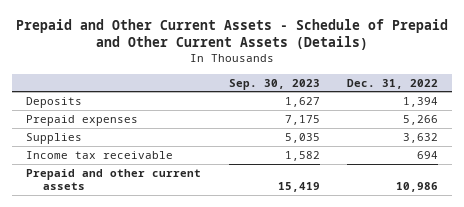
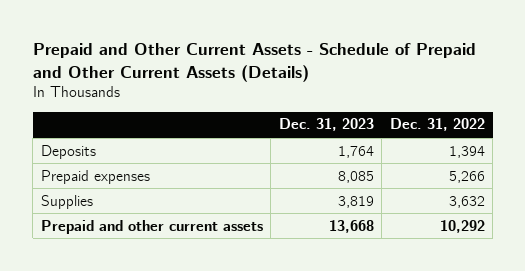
- | Sep. 30, 2023 | Dec. 31, 2022
+ | Dec. 31, 2023 | Dec. 31, 2022
- Income tax receivable | 1,582 | 694
- Prepaid and other current assets | 15,419 | 10,986
+ Prepaid and other current assets | 13,668 | 10,292

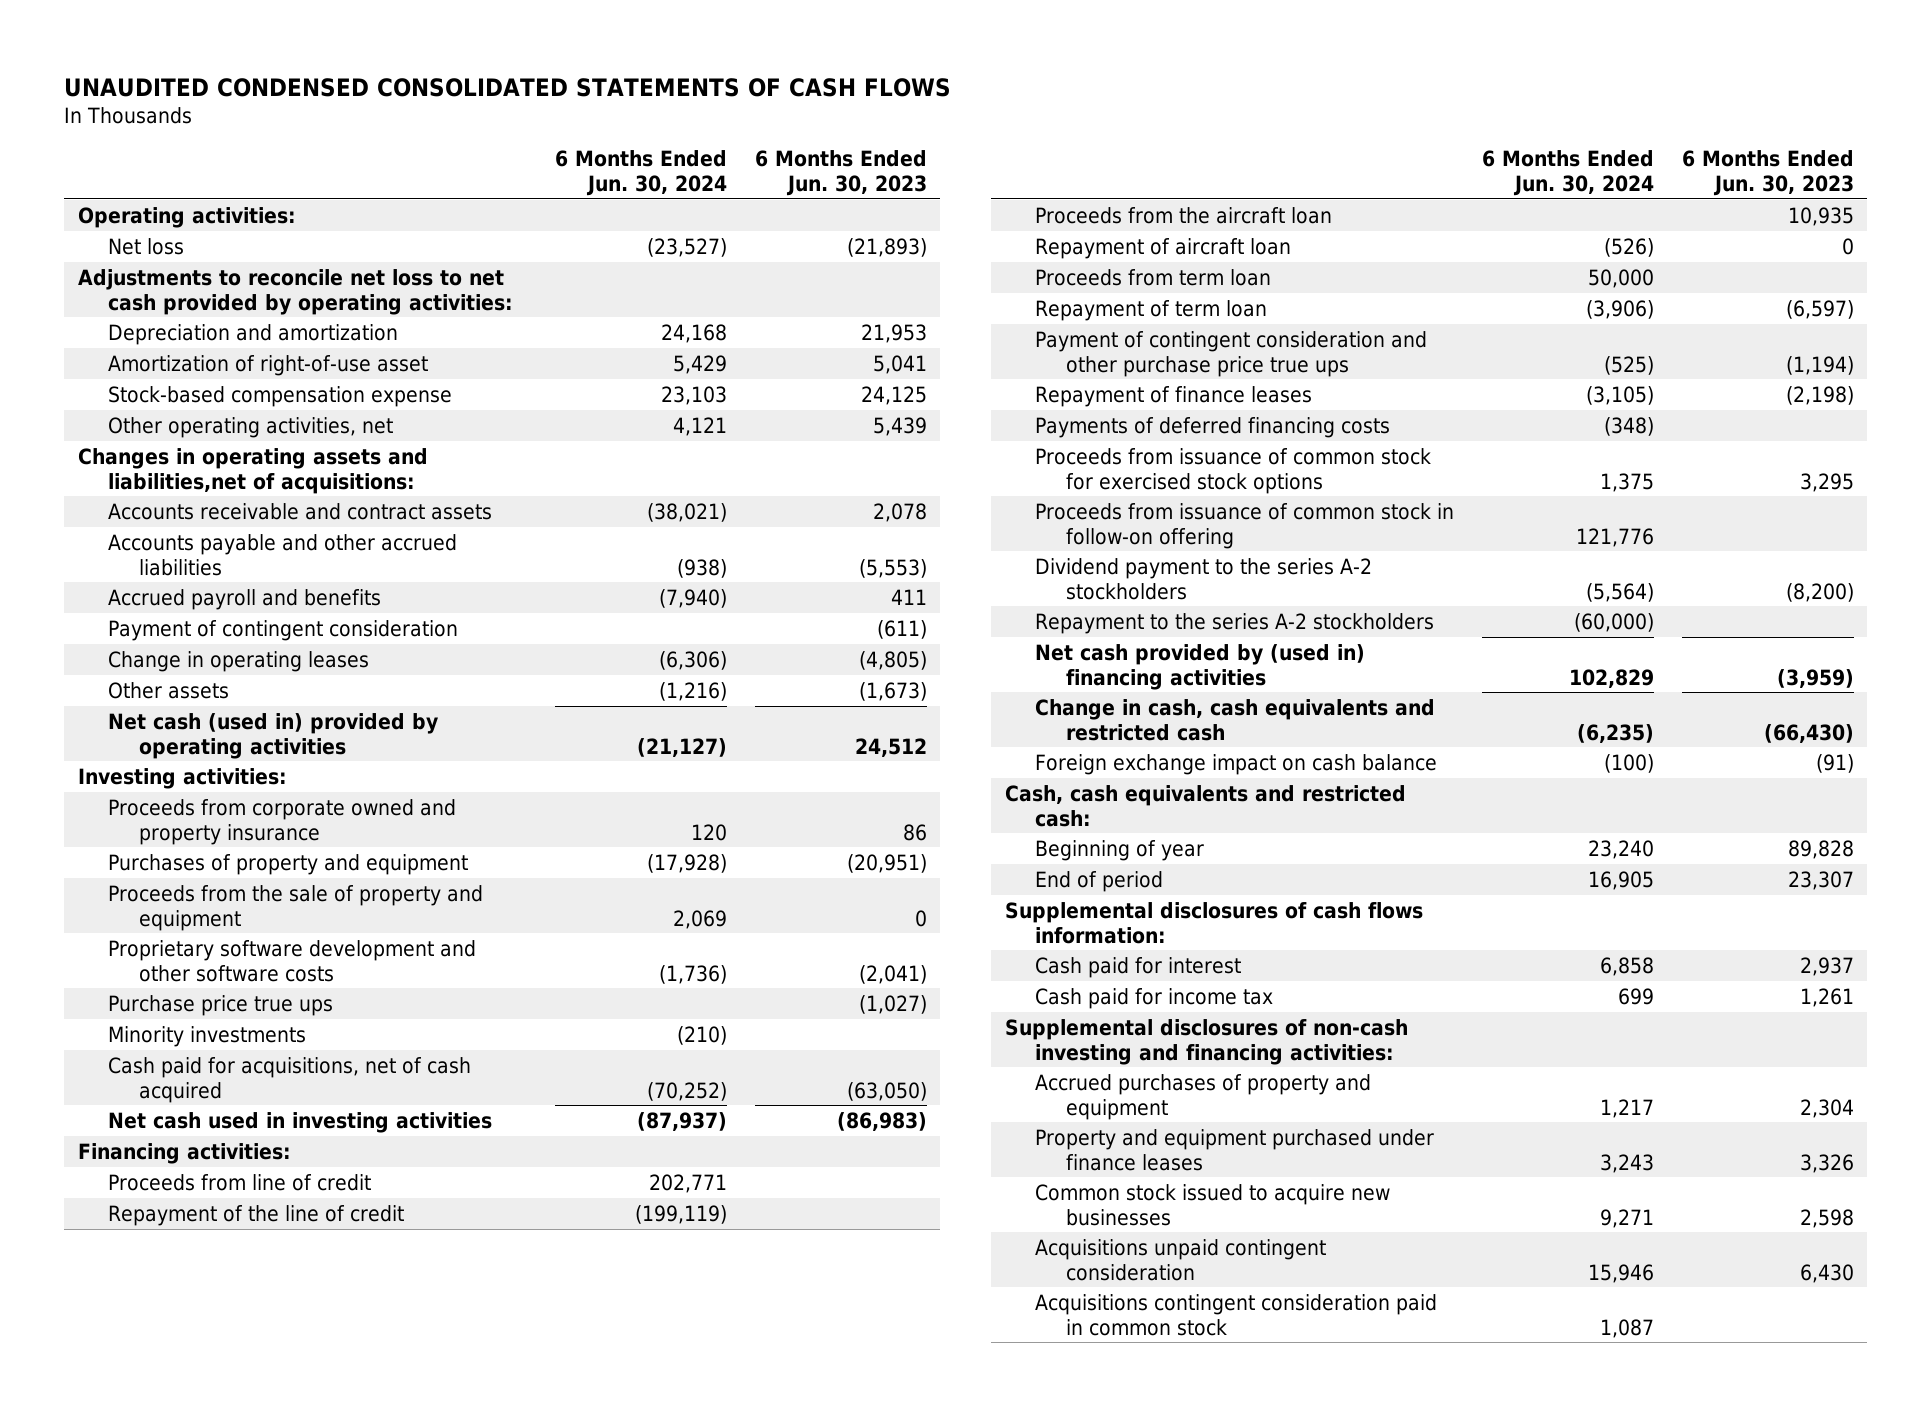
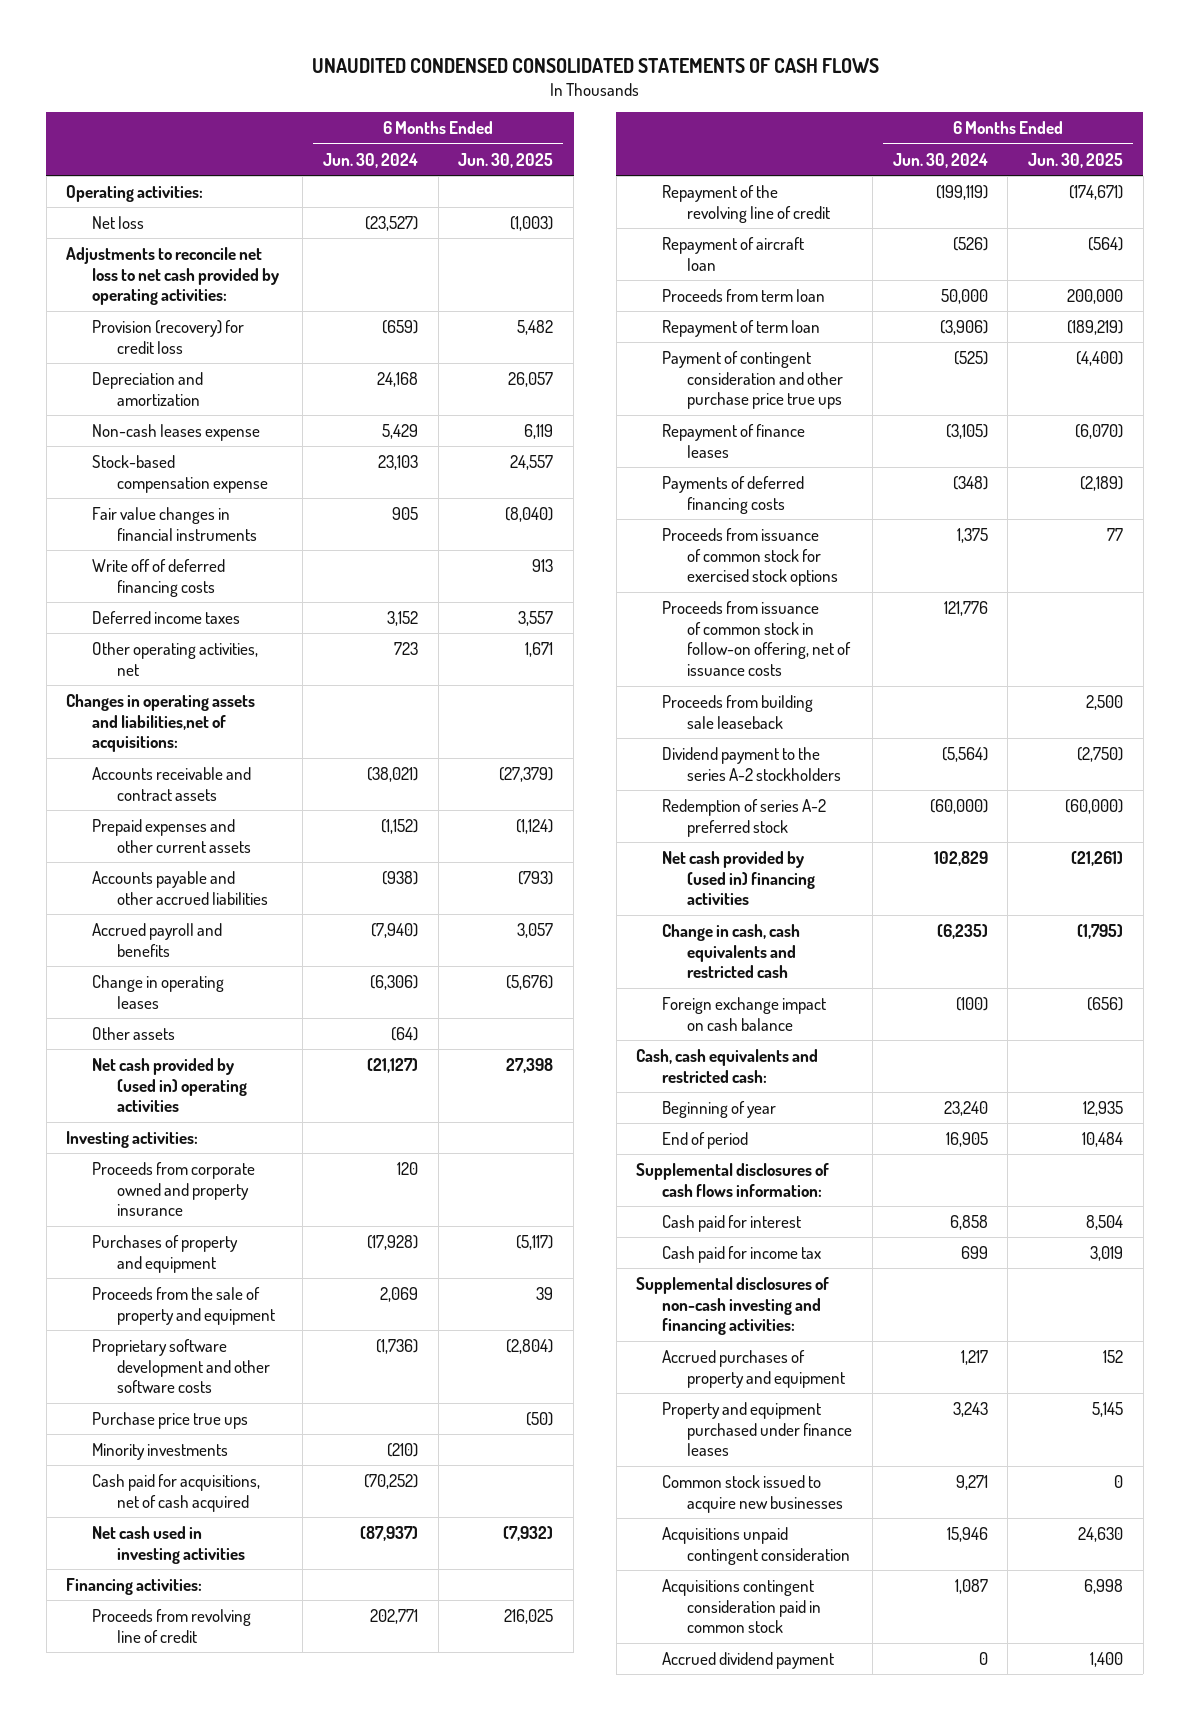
- | 6 Months Ended Jun. 30, 2024 | 6 Months Ended Jun. 30, 2023
+ | 6 Months Ended Jun. 30, 2024 | 6 Months Ended Jun. 30, 2025
+ Provision (recovery) for credit loss | (659) | 5,482
- Amortization of right-of-use asset | 5,429 | 5,041
+ Non-cash leases expense | 5,429 | 6,119
- Other operating activities, net | 4,121 | 5,439
+ Fair value changes in financial instruments | 905 | (8,040)
+ Write off of deferred financing costs | | 913
+ Deferred income taxes | 3,152 | 3,557
+ Other operating activities, net | 723 | 1,671
+ Prepaid expenses and other current assets | (1,152) | (1,124)
- Payment of contingent consideration | | (611)
- Other assets | (1,216) | (1,673)
- Net cash (used in) provided by operating activities | (21,127) | 24,512
+ Other assets | (64) |
+ Net cash provided by (used in) operating activities | (21,127) | 27,398
- Proceeds from line of credit | 202,771 |
- Repayment of the line of credit | (199,119) |
- Proceeds from the aircraft loan | | 10,935
+ Proceeds from revolving line of credit | 202,771 | 216,025
+ Repayment of the revolving line of credit | (199,119) | (174,671)
- Proceeds from issuance of common stock in follow-on offering | 121,776 |
+ Proceeds from issuance of common stock in follow-on offering, net of issuance costs | 121,776 |
+ Proceeds from building sale leaseback | | 2,500
- Repayment to the series A-2 stockholders | (60,000) |
+ Redemption of series A-2 preferred stock | (60,000) | (60,000)
+ Accrued dividend payment | 0 | 1,400

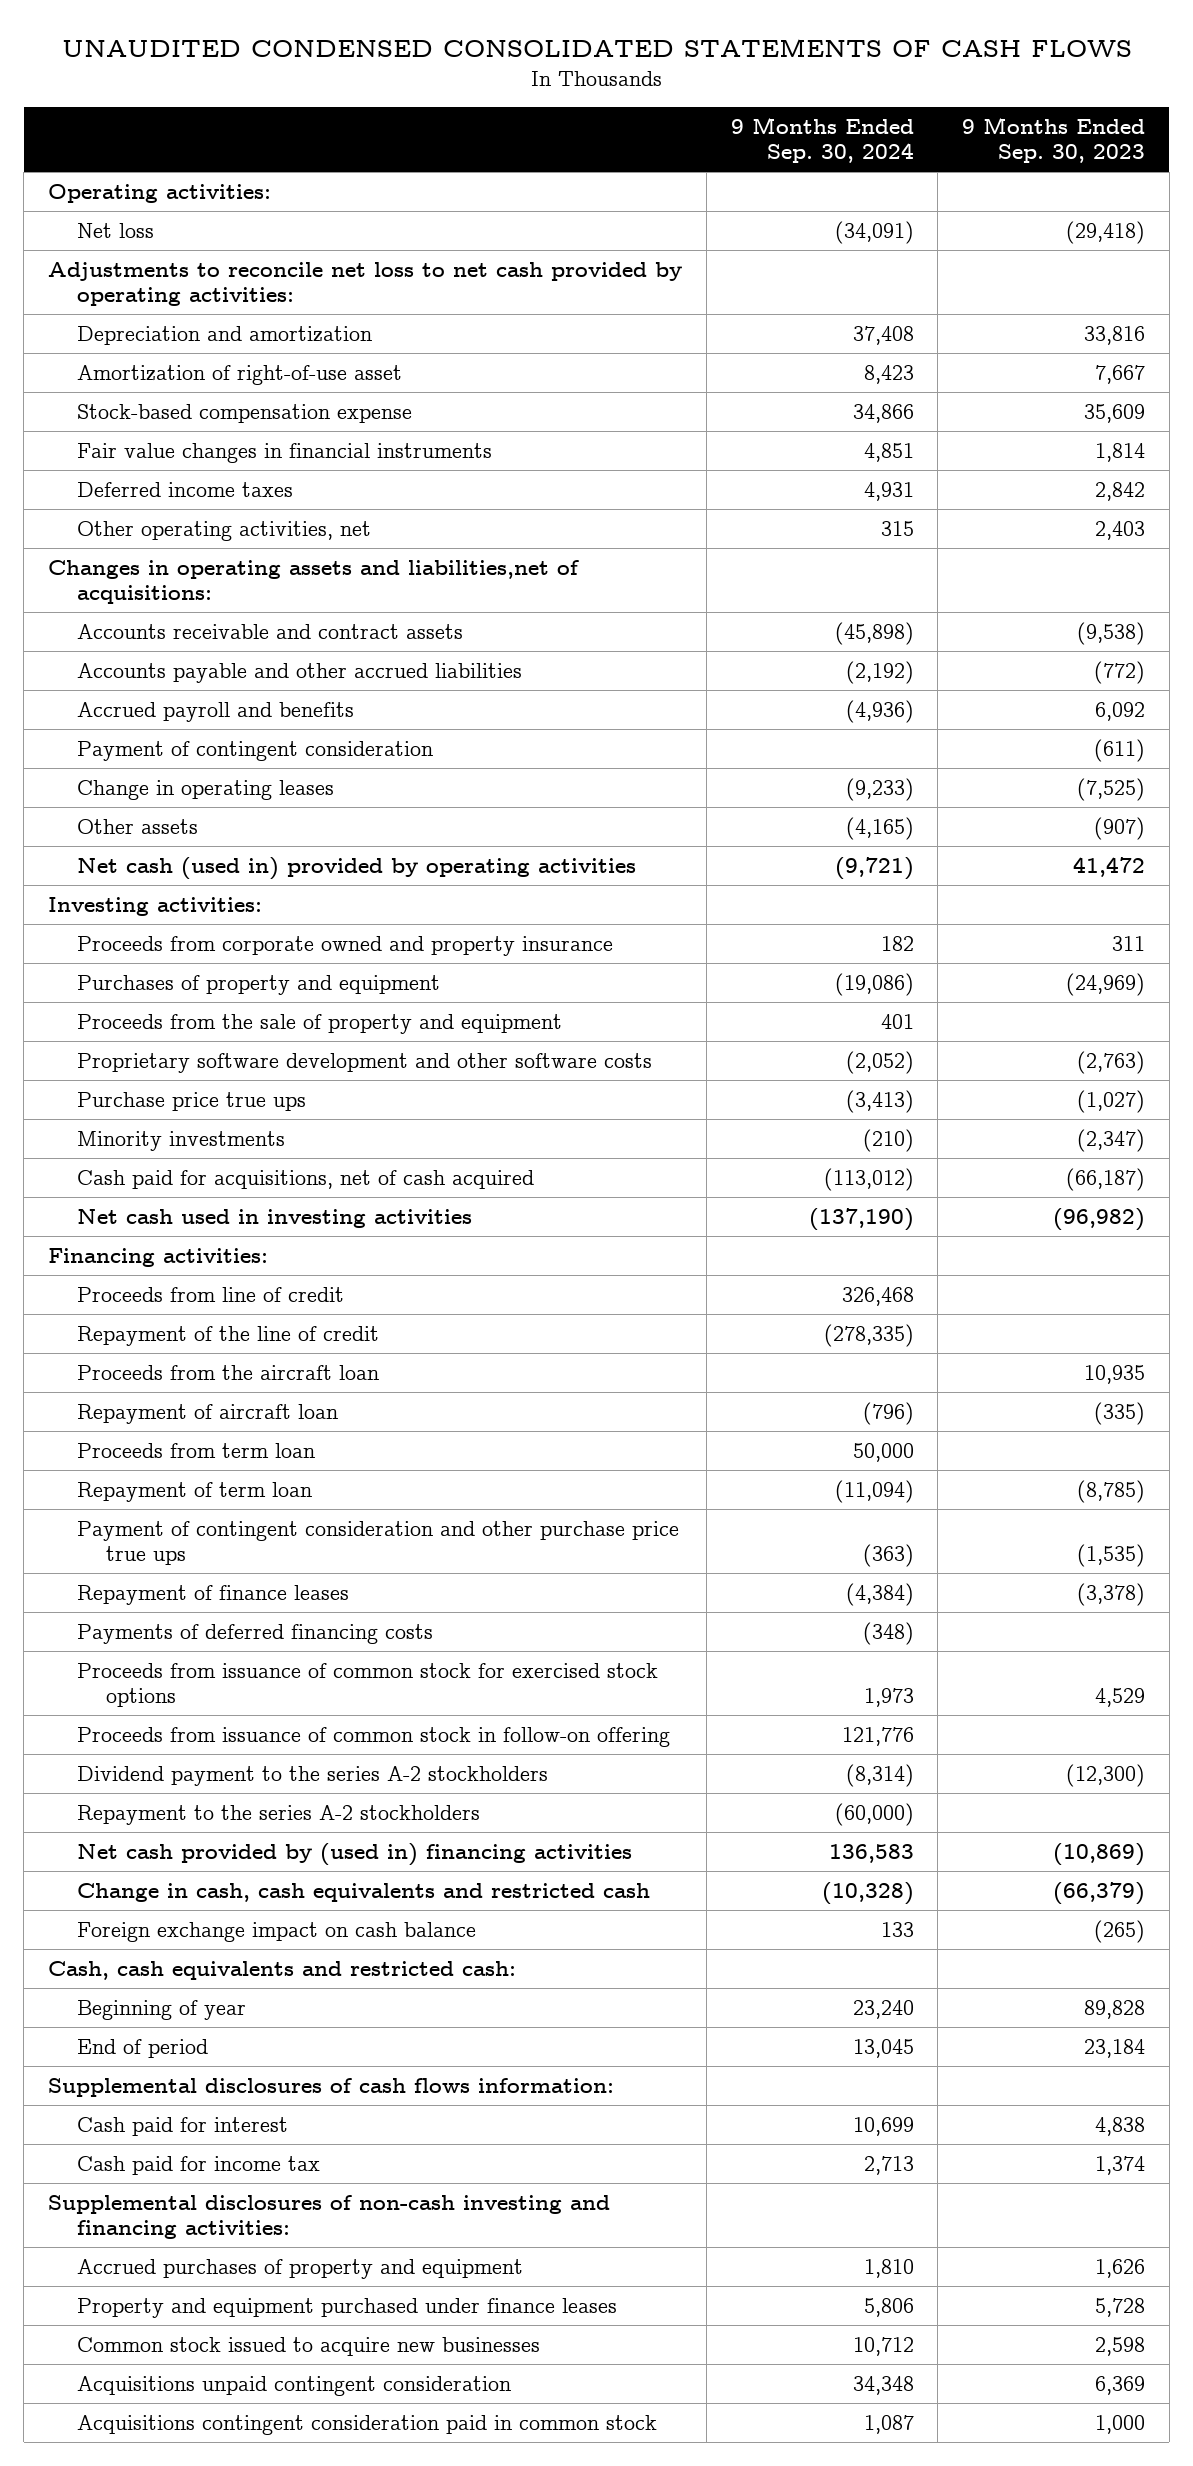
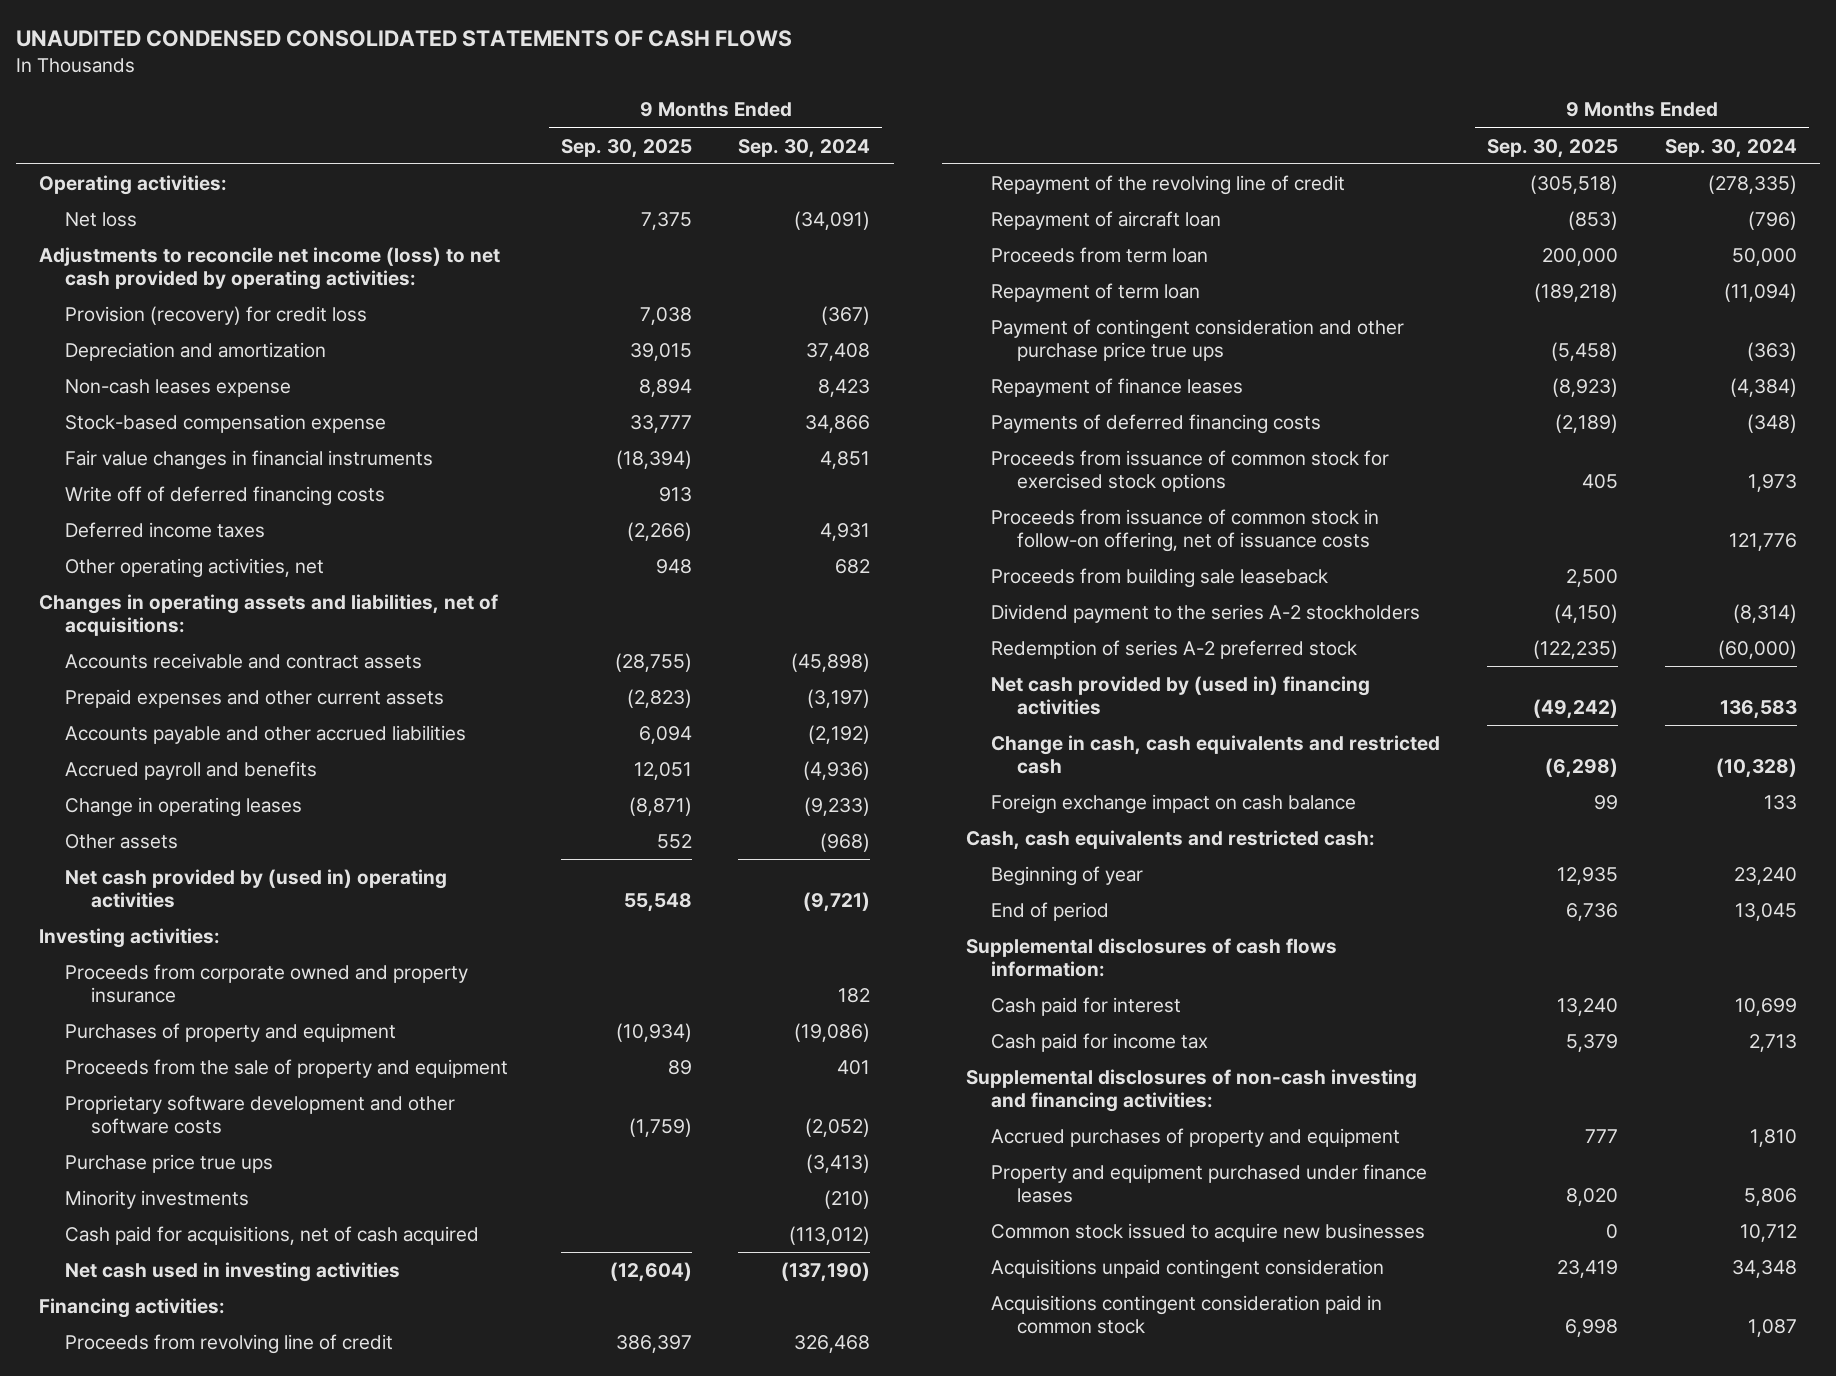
- | 9 Months Ended Sep. 30, 2024 | 9 Months Ended Sep. 30, 2023
+ | 9 Months Ended Sep. 30, 2025 | 9 Months Ended Sep. 30, 2024
- Adjustments to reconcile net loss to net cash provided by operating activities:
+ Adjustments to reconcile net income (loss) to net cash provided by operating activities:
+ Provision (recovery) for credit loss | 7,038 | (367)
- Amortization of right-of-use asset | 8,423 | 7,667
+ Non-cash leases expense | 8,894 | 8,423
+ Write off of deferred financing costs | 913 |
- Other operating activities, net | 315 | 2,403
- Changes in operating assets and liabilities,net of acquisitions:
+ Other operating activities, net | 948 | 682
+ Changes in operating assets and liabilities, net of acquisitions:
+ Prepaid expenses and other current assets | (2,823) | (3,197)
- Payment of contingent consideration | | (611)
- Other assets | (4,165) | (907)
- Net cash (used in) provided by operating activities | (9,721) | 41,472
+ Other assets | 552 | (968)
+ Net cash provided by (used in) operating activities | 55,548 | (9,721)
- Proceeds from line of credit | 326,468 |
- Repayment of the line of credit | (278,335) |
- Proceeds from the aircraft loan | | 10,935
+ Proceeds from revolving line of credit | 386,397 | 326,468
+ Repayment of the revolving line of credit | (305,518) | (278,335)
- Proceeds from issuance of common stock in follow-on offering | 121,776 |
+ Proceeds from issuance of common stock in follow-on offering, net of issuance costs | | 121,776
+ Proceeds from building sale leaseback | 2,500 |
- Repayment to the series A-2 stockholders | (60,000) |
+ Redemption of series A-2 preferred stock | (122,235) | (60,000)

